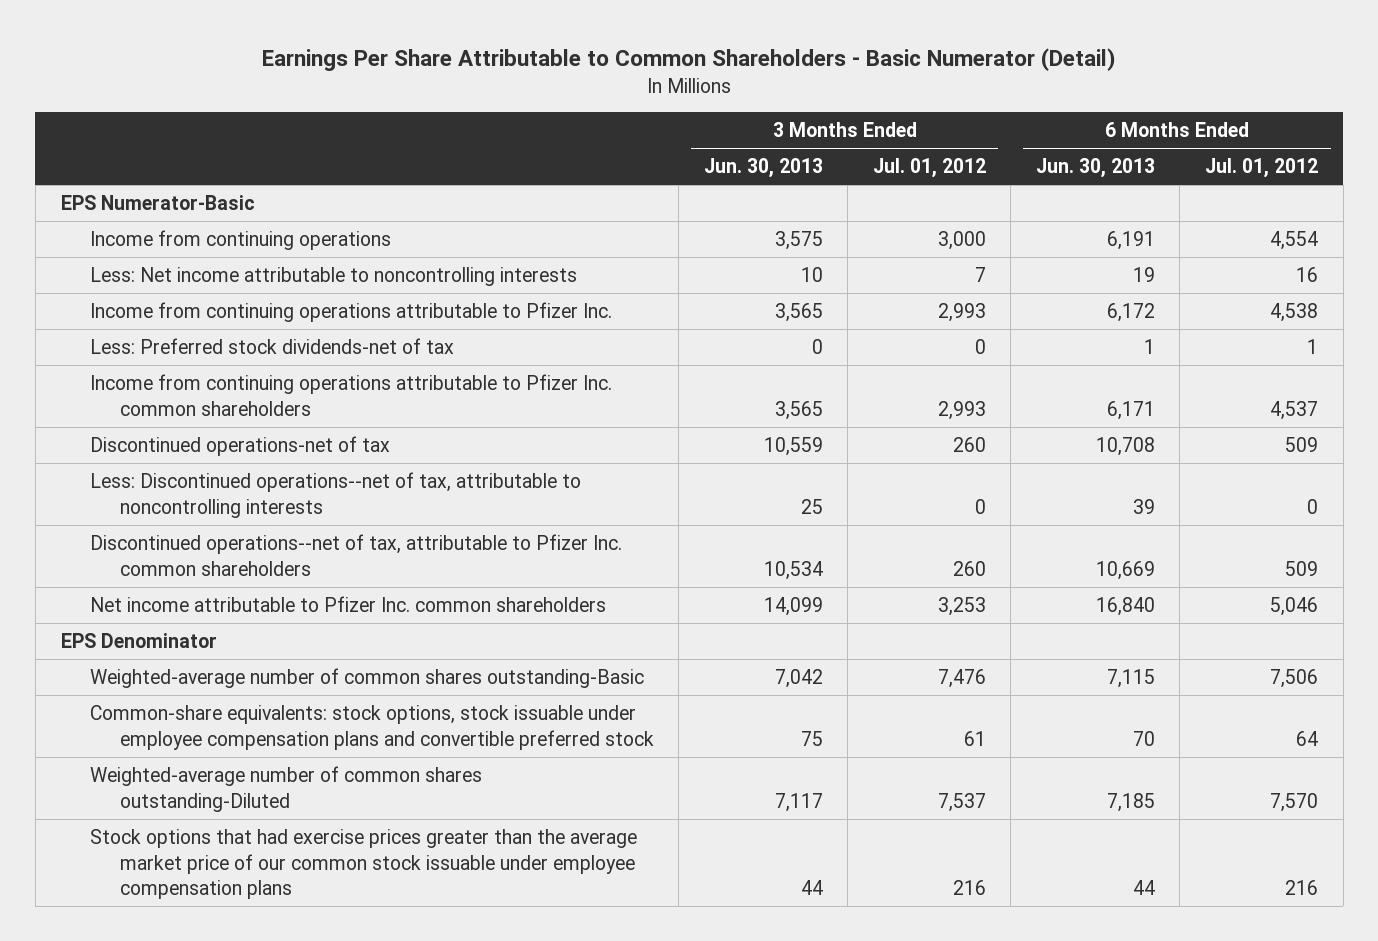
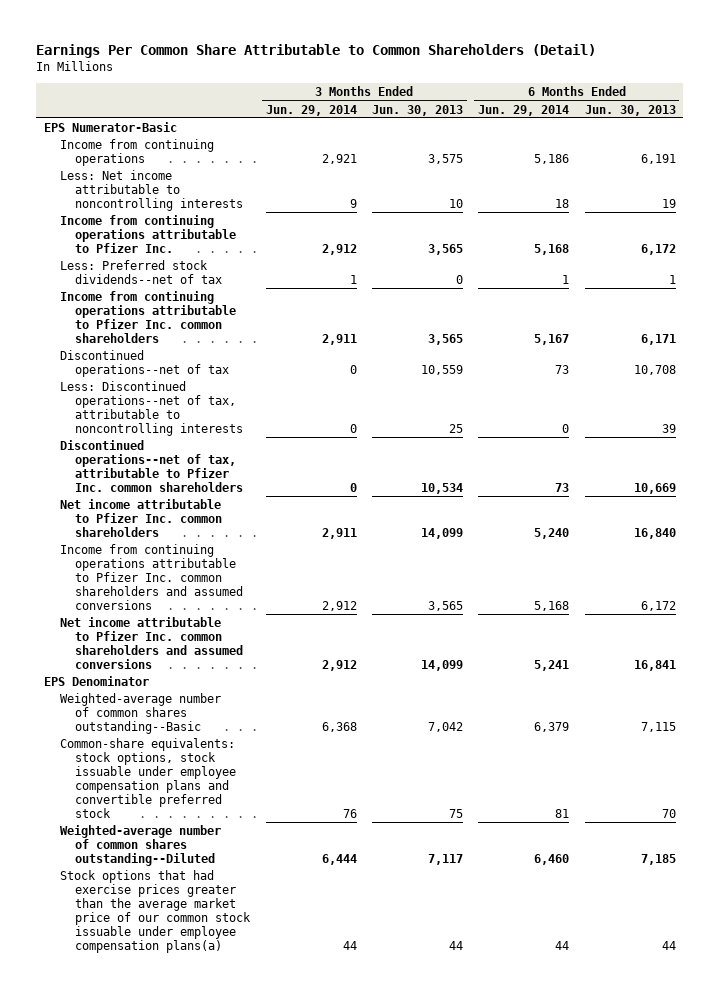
- Earnings Per Share Attributable to Common Shareholders - Basic Numerator (Detail)
+ Earnings Per Common Share Attributable to Common Shareholders (Detail)
- | 3 Months Ended Jun. 30, 2013 | 3 Months Ended Jul. 01, 2012 | 6 Months Ended Jun. 30, 2013 | 6 Months Ended Jul. 01, 2012
+ | 3 Months Ended Jun. 29, 2014 | 3 Months Ended Jun. 30, 2013 | 6 Months Ended Jun. 29, 2014 | 6 Months Ended Jun. 30, 2013
- Less: Preferred stock dividends-net of tax | 0 | 0 | 1 | 1
+ Less: Preferred stock dividends--net of tax | 1 | 0 | 1 | 1
- Discontinued operations-net of tax | 10,559 | 260 | 10,708 | 509
+ Discontinued operations--net of tax | 0 | 10,559 | 73 | 10,708
+ Income from continuing operations attributable to Pfizer Inc. common shareholders and assumed conversions | 2,912 | 3,565 | 5,168 | 6,172
+ Net income attributable to Pfizer Inc. common shareholders and assumed conversions | 2,912 | 14,099 | 5,241 | 16,841
- Weighted-average number of common shares outstanding-Basic | 7,042 | 7,476 | 7,115 | 7,506
+ Weighted-average number of common shares outstanding--Basic | 6,368 | 7,042 | 6,379 | 7,115
- Weighted-average number of common shares outstanding-Diluted | 7,117 | 7,537 | 7,185 | 7,570
- Stock options that had exercise prices greater than the average market price of our common stock issuable under employee compensation plans | 44 | 216 | 44 | 216
+ Weighted-average number of common shares outstanding--Diluted | 6,444 | 7,117 | 6,460 | 7,185
+ Stock options that had exercise prices greater than the average market price of our common stock issuable under employee compensation plans(a) | 44 | 44 | 44 | 44

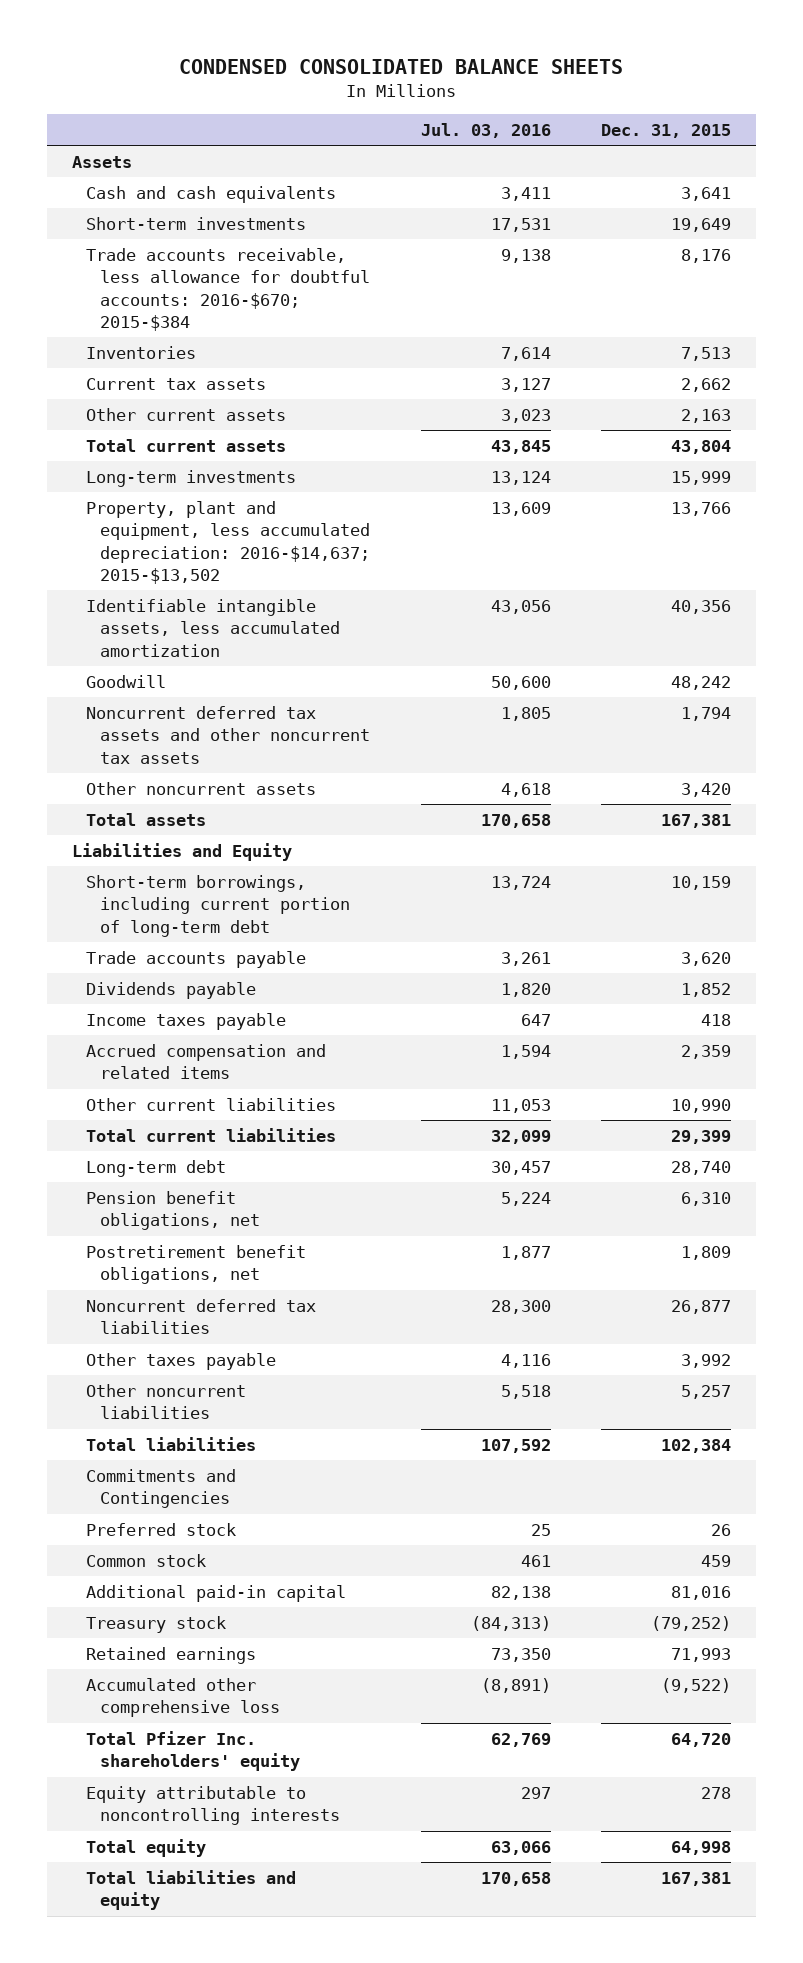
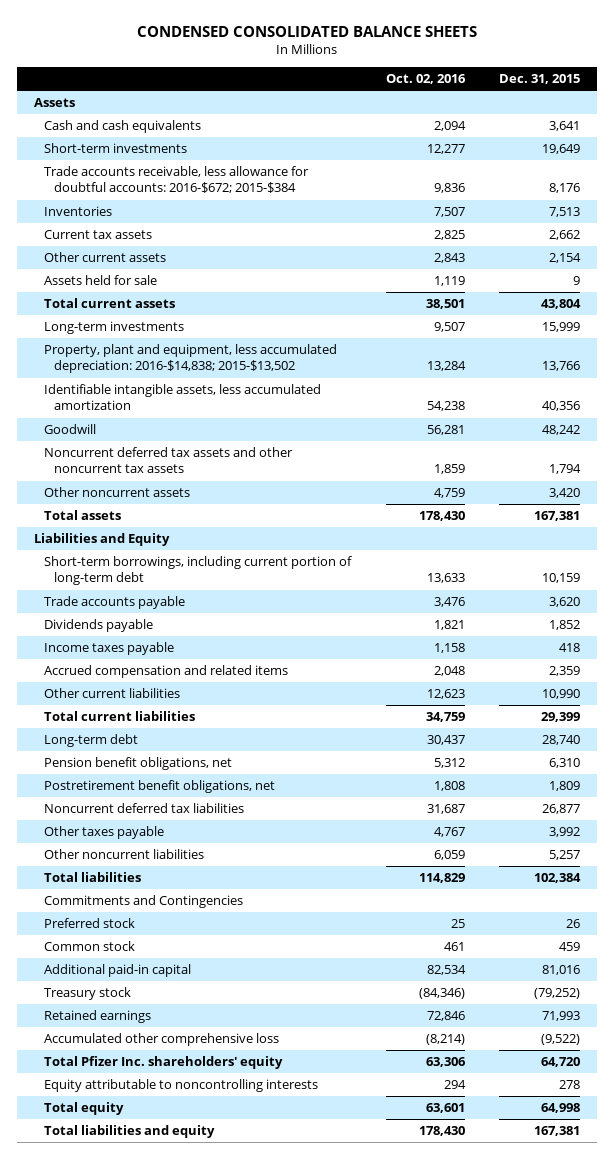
- | Jul. 03, 2016 | Dec. 31, 2015
+ | Oct. 02, 2016 | Dec. 31, 2015
- Trade accounts receivable, less allowance for doubtful accounts: 2016-$670; 2015-$384 | 9,138 | 8,176
+ Trade accounts receivable, less allowance for doubtful accounts: 2016-$672; 2015-$384 | 9,836 | 8,176
- Other current assets | 3,023 | 2,163
+ Other current assets | 2,843 | 2,154
+ Assets held for sale | 1,119 | 9
- Property, plant and equipment, less accumulated depreciation: 2016-$14,637; 2015-$13,502 | 13,609 | 13,766
+ Property, plant and equipment, less accumulated depreciation: 2016-$14,838; 2015-$13,502 | 13,284 | 13,766

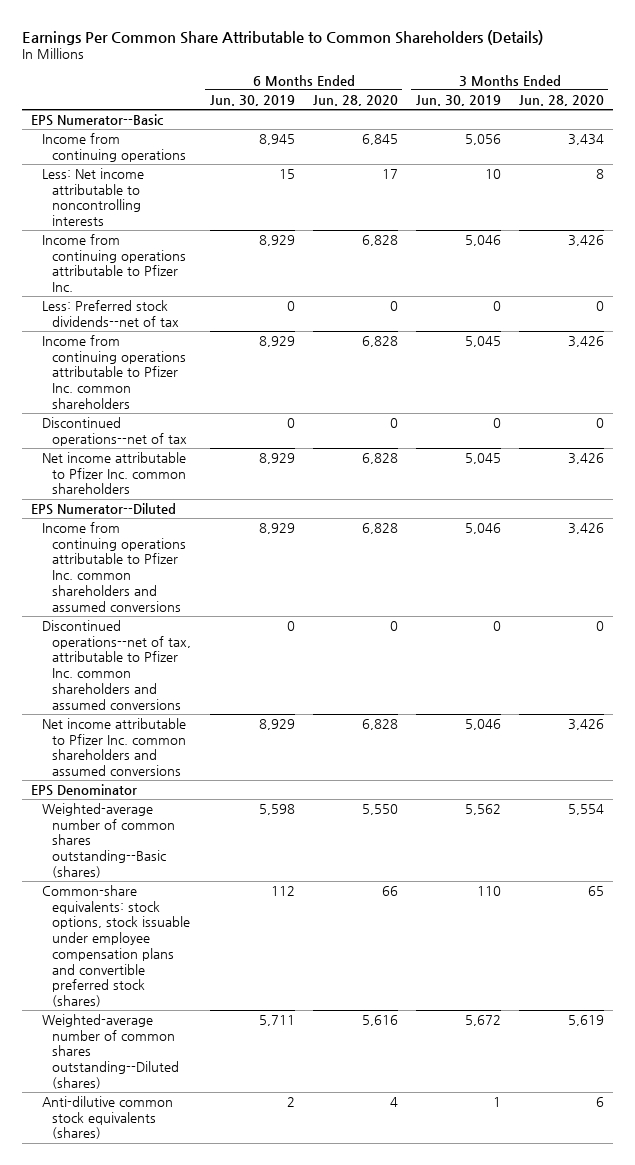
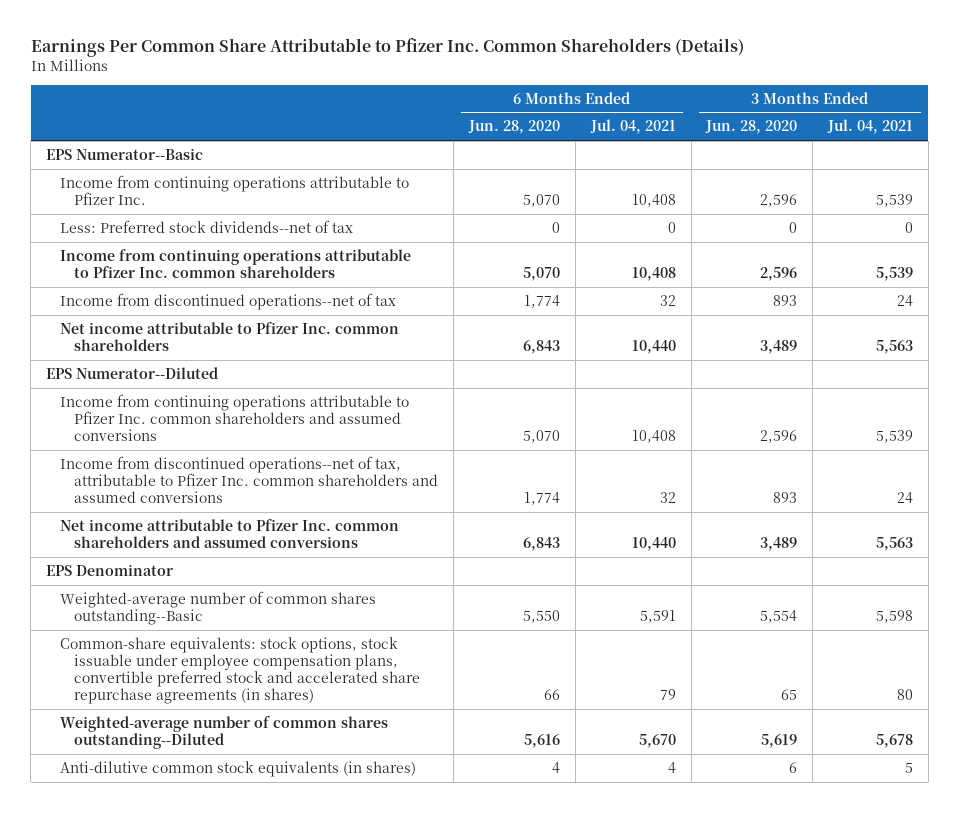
- Earnings Per Common Share Attributable to Common Shareholders (Details)
+ Earnings Per Common Share Attributable to Pfizer Inc. Common Shareholders (Details)
- | 6 Months Ended Jun. 30, 2019 | 6 Months Ended Jun. 28, 2020 | 3 Months Ended Jun. 30, 2019 | 3 Months Ended Jun. 28, 2020
+ | 6 Months Ended Jun. 28, 2020 | 6 Months Ended Jul. 04, 2021 | 3 Months Ended Jun. 28, 2020 | 3 Months Ended Jul. 04, 2021
- Income from continuing operations | 8,945 | 6,845 | 5,056 | 3,434
- Less: Net income attributable to noncontrolling interests | 15 | 17 | 10 | 8
- Income from continuing operations attributable to Pfizer Inc. | 8,929 | 6,828 | 5,046 | 3,426
+ Income from continuing operations attributable to Pfizer Inc. | 5,070 | 10,408 | 2,596 | 5,539
- Income from continuing operations attributable to Pfizer Inc. common shareholders | 8,929 | 6,828 | 5,045 | 3,426
- Discontinued operations--net of tax | 0 | 0 | 0 | 0
- Net income attributable to Pfizer Inc. common shareholders | 8,929 | 6,828 | 5,045 | 3,426
+ Income from continuing operations attributable to Pfizer Inc. common shareholders | 5,070 | 10,408 | 2,596 | 5,539
+ Income from discontinued operations--net of tax | 1,774 | 32 | 893 | 24
+ Net income attributable to Pfizer Inc. common shareholders | 6,843 | 10,440 | 3,489 | 5,563
- Income from continuing operations attributable to Pfizer Inc. common shareholders and assumed conversions | 8,929 | 6,828 | 5,046 | 3,426
- Discontinued operations--net of tax, attributable to Pfizer Inc. common shareholders and assumed conversions | 0 | 0 | 0 | 0
- Net income attributable to Pfizer Inc. common shareholders and assumed conversions | 8,929 | 6,828 | 5,046 | 3,426
+ Income from continuing operations attributable to Pfizer Inc. common shareholders and assumed conversions | 5,070 | 10,408 | 2,596 | 5,539
+ Income from discontinued operations--net of tax, attributable to Pfizer Inc. common shareholders and assumed conversions | 1,774 | 32 | 893 | 24
+ Net income attributable to Pfizer Inc. common shareholders and assumed conversions | 6,843 | 10,440 | 3,489 | 5,563
- Weighted-average number of common shares outstanding--Basic (shares) | 5,598 | 5,550 | 5,562 | 5,554
- Common-share equivalents: stock options, stock issuable under employee compensation plans and convertible preferred stock (shares) | 112 | 66 | 110 | 65
- Weighted-average number of common shares outstanding--Diluted (shares) | 5,711 | 5,616 | 5,672 | 5,619
- Anti-dilutive common stock equivalents (shares) | 2 | 4 | 1 | 6
+ Weighted-average number of common shares outstanding--Basic | 5,550 | 5,591 | 5,554 | 5,598
+ Common-share equivalents: stock options, stock issuable under employee compensation plans, convertible preferred stock and accelerated share repurchase agreements (in shares) | 66 | 79 | 65 | 80
+ Weighted-average number of common shares outstanding--Diluted | 5,616 | 5,670 | 5,619 | 5,678
+ Anti-dilutive common stock equivalents (in shares) | 4 | 4 | 6 | 5

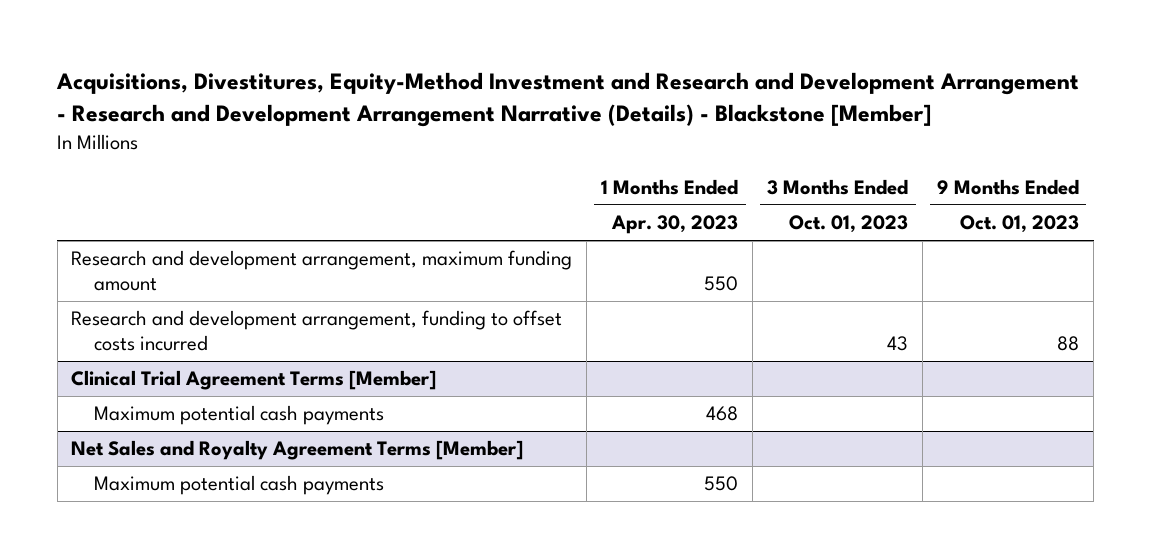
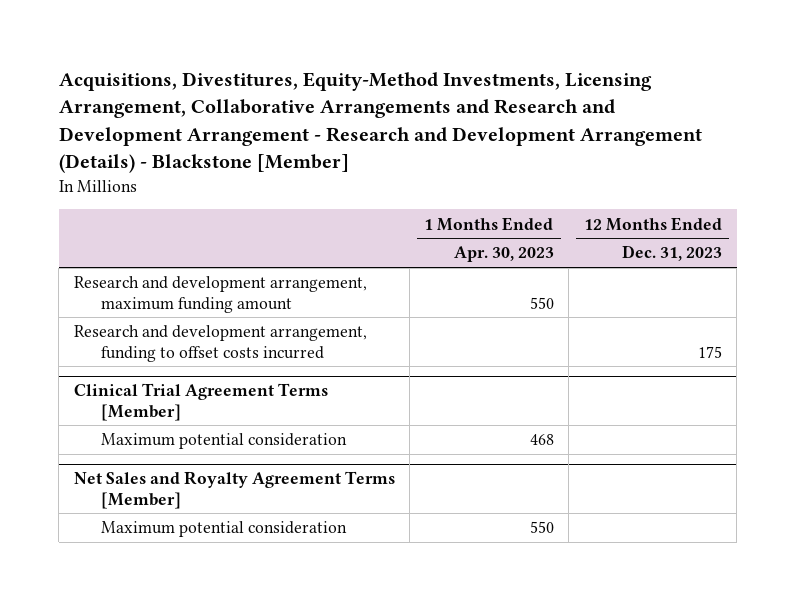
- Acquisitions, Divestitures, Equity-Method Investment and Research and Development Arrangement - Research and Development Arrangement Narrative (Details) - Blackstone [Member]
+ Acquisitions, Divestitures, Equity-Method Investments, Licensing Arrangement, Collaborative Arrangements and Research and Development Arrangement - Research and Development Arrangement (Details) - Blackstone [Member]
- | 1 Months Ended Apr. 30, 2023 | 3 Months Ended Oct. 01, 2023 | 9 Months Ended Oct. 01, 2023
+ | 1 Months Ended Apr. 30, 2023 | 12 Months Ended Dec. 31, 2023
@ Clinical Trial Agreement Terms [Member]
- Maximum potential cash payments | 468 | |
+ Maximum potential consideration | 468 |
@ Net Sales and Royalty Agreement Terms [Member]
- Maximum potential cash payments | 550 | |
+ Maximum potential consideration | 550 |

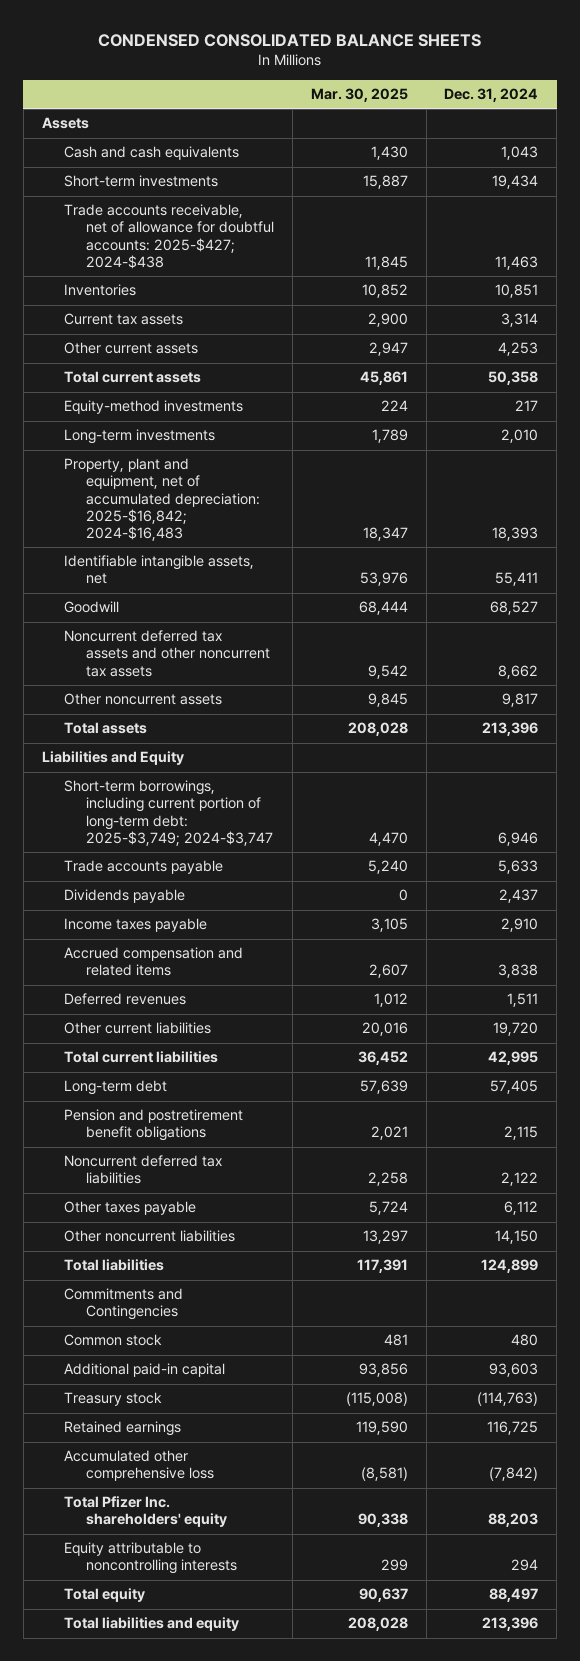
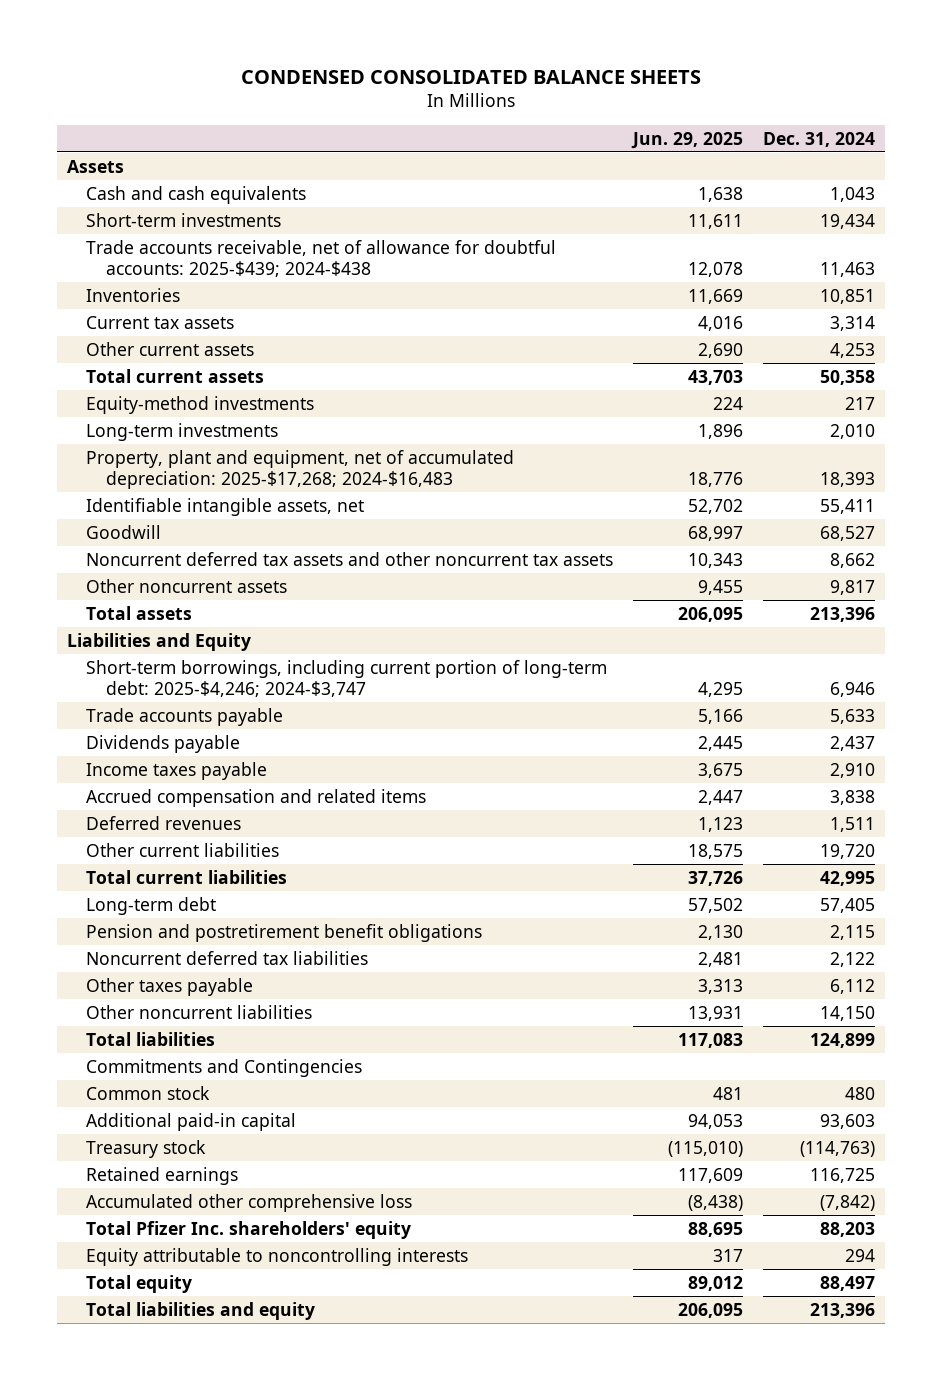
- | Mar. 30, 2025 | Dec. 31, 2024
+ | Jun. 29, 2025 | Dec. 31, 2024
- Trade accounts receivable, net of allowance for doubtful accounts: 2025-$427; 2024-$438 | 11,845 | 11,463
+ Trade accounts receivable, net of allowance for doubtful accounts: 2025-$439; 2024-$438 | 12,078 | 11,463
- Property, plant and equipment, net of accumulated depreciation: 2025-$16,842; 2024-$16,483 | 18,347 | 18,393
+ Property, plant and equipment, net of accumulated depreciation: 2025-$17,268; 2024-$16,483 | 18,776 | 18,393
- Short-term borrowings, including current portion of long-term debt: 2025-$3,749; 2024-$3,747 | 4,470 | 6,946
+ Short-term borrowings, including current portion of long-term debt: 2025-$4,246; 2024-$3,747 | 4,295 | 6,946

